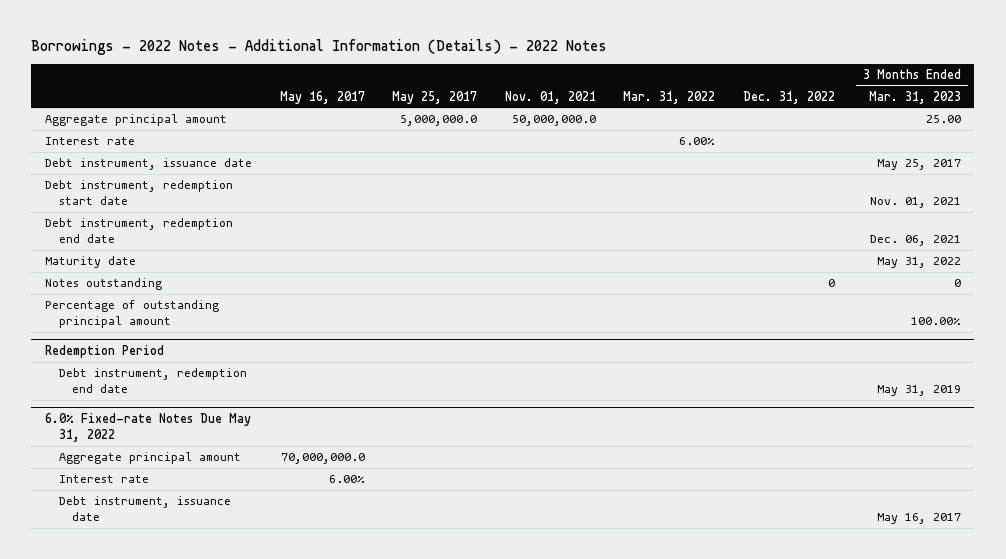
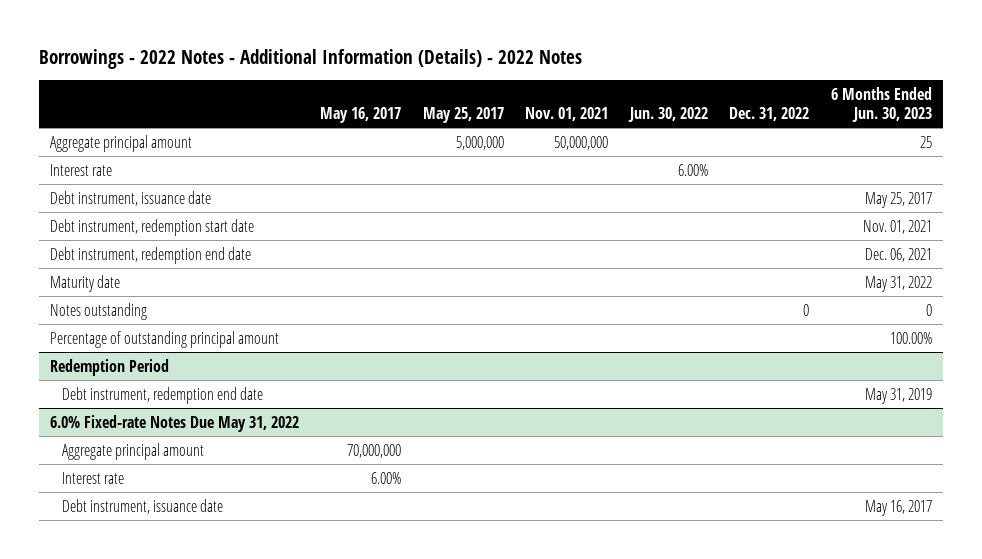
- | May 16, 2017 | May 25, 2017 | Nov. 01, 2021 | Mar. 31, 2022 | Dec. 31, 2022 | 3 Months Ended Mar. 31, 2023
+ | May 16, 2017 | May 25, 2017 | Nov. 01, 2021 | Jun. 30, 2022 | Dec. 31, 2022 | 6 Months Ended Jun. 30, 2023
- Aggregate principal amount | | 5,000,000.0 | 50,000,000.0 | | | 25.00
+ Aggregate principal amount | | 5,000,000 | 50,000,000 | | | 25
@ 6.0% Fixed-rate Notes Due May 31, 2022
- Aggregate principal amount | 70,000,000.0 | | | | |
+ Aggregate principal amount | 70,000,000 | | | | |

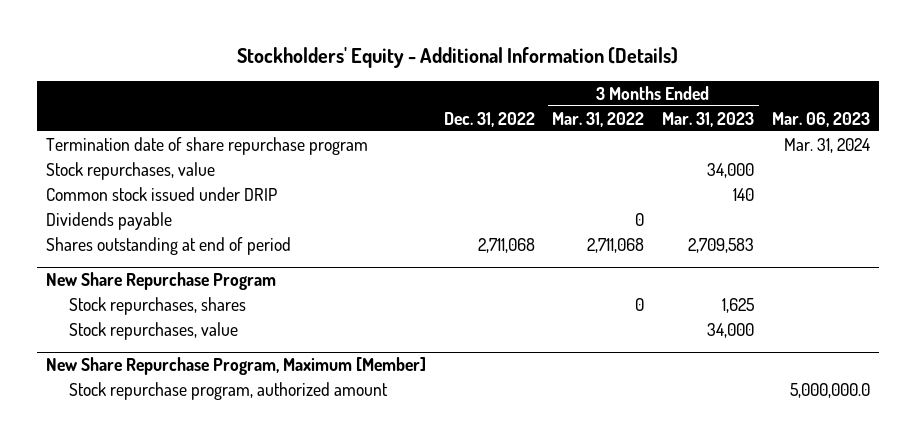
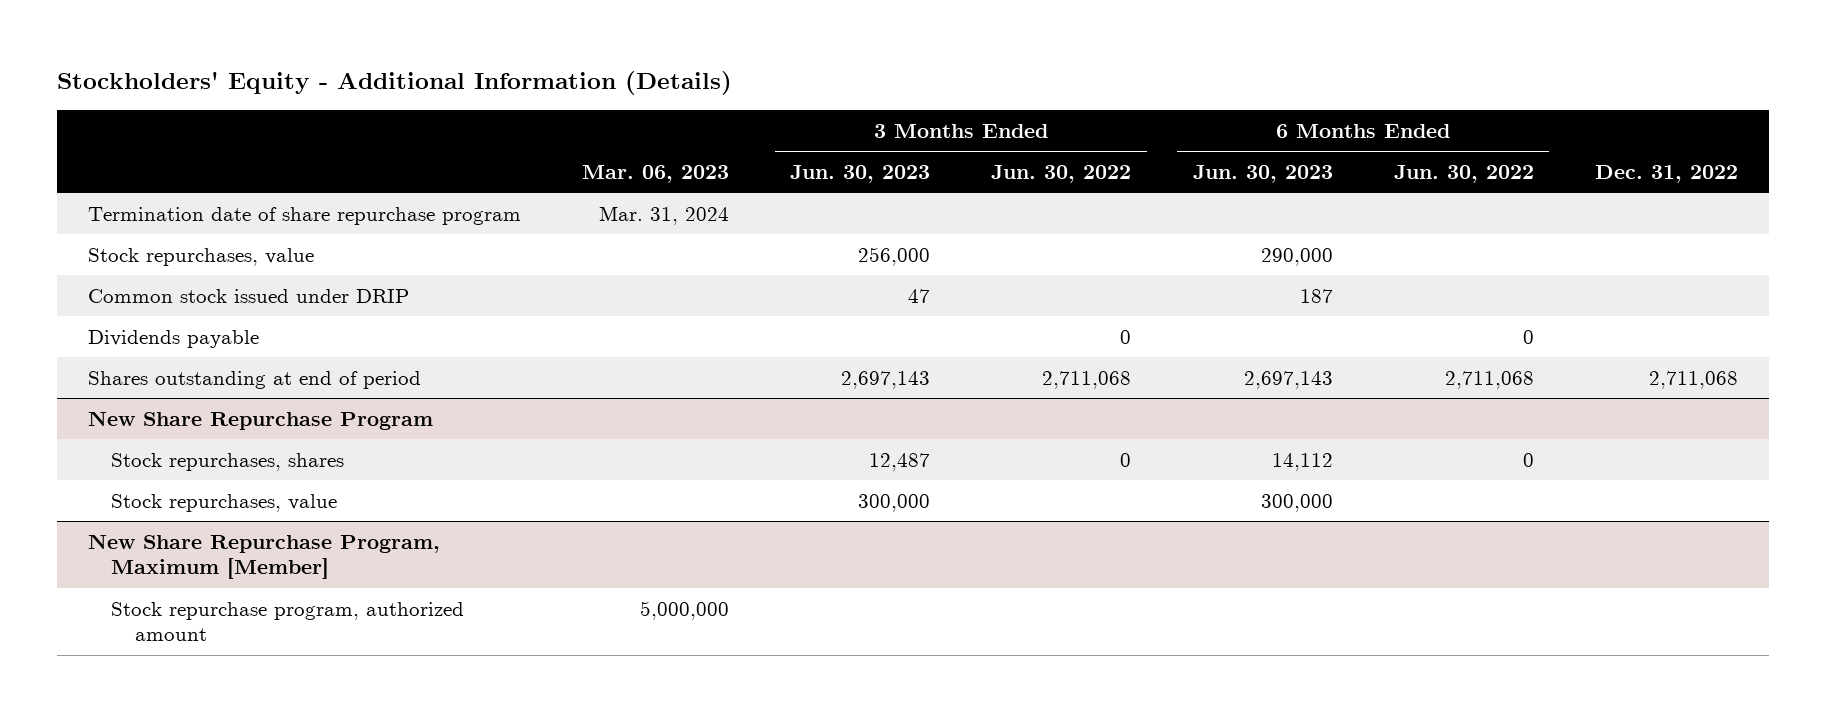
- | Dec. 31, 2022 | 3 Months Ended Mar. 31, 2022 | 3 Months Ended Mar. 31, 2023 | Mar. 06, 2023
+ | Mar. 06, 2023 | 3 Months Ended Jun. 30, 2023 | 3 Months Ended Jun. 30, 2022 | 6 Months Ended Jun. 30, 2023 | 6 Months Ended Jun. 30, 2022 | Dec. 31, 2022
@ New Share Repurchase Program, Maximum [Member]
- Stock repurchase program, authorized amount | | | | 5,000,000.0
+ Stock repurchase program, authorized amount | 5,000,000 | | | | |

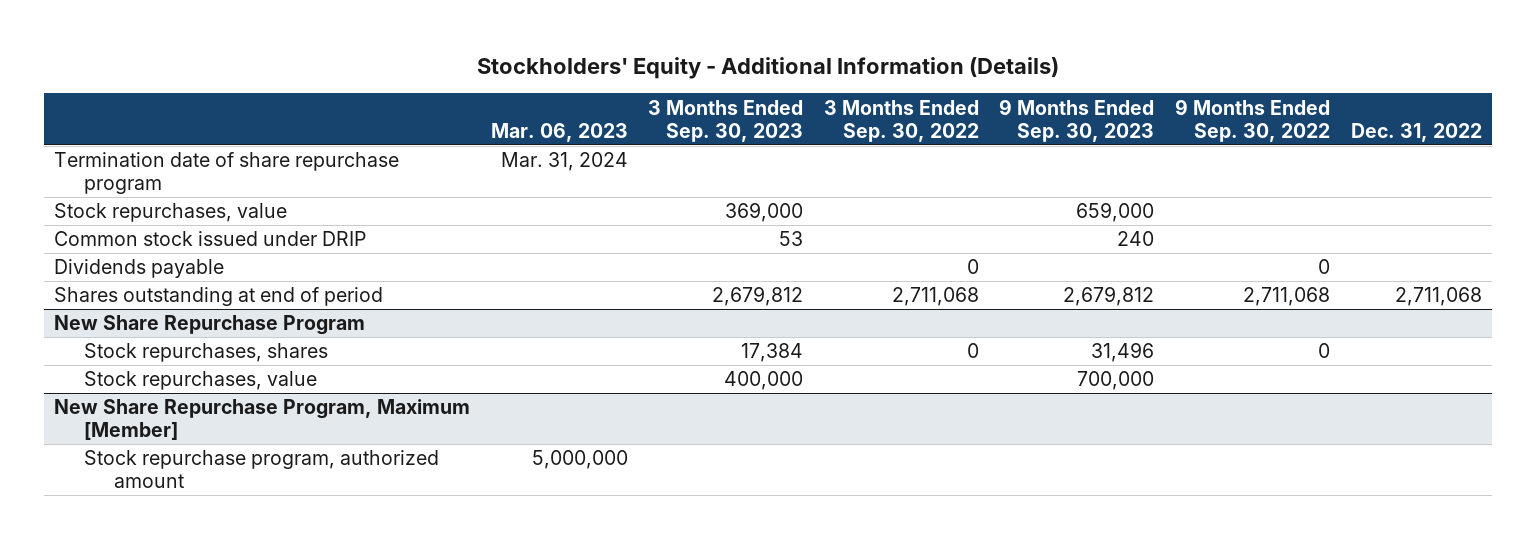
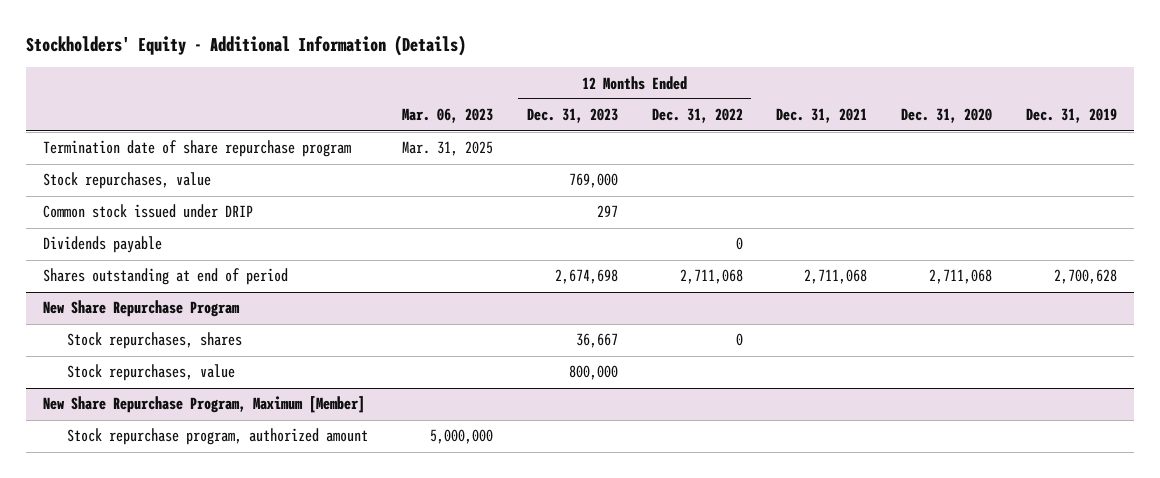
- | Mar. 06, 2023 | 3 Months Ended Sep. 30, 2023 | 3 Months Ended Sep. 30, 2022 | 9 Months Ended Sep. 30, 2023 | 9 Months Ended Sep. 30, 2022 | Dec. 31, 2022
+ | Mar. 06, 2023 | 12 Months Ended Dec. 31, 2023 | 12 Months Ended Dec. 31, 2022 | Dec. 31, 2021 | Dec. 31, 2020 | Dec. 31, 2019
- Termination date of share repurchase program | Mar. 31, 2024 | | | | |
+ Termination date of share repurchase program | Mar. 31, 2025 | | | | |

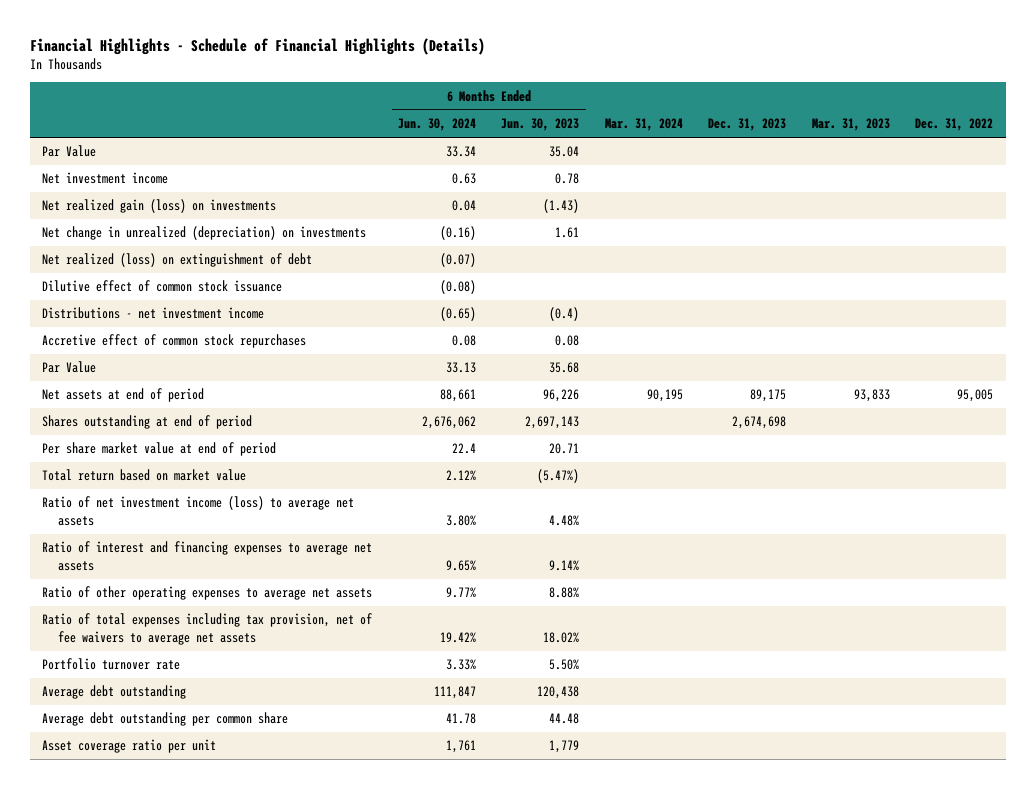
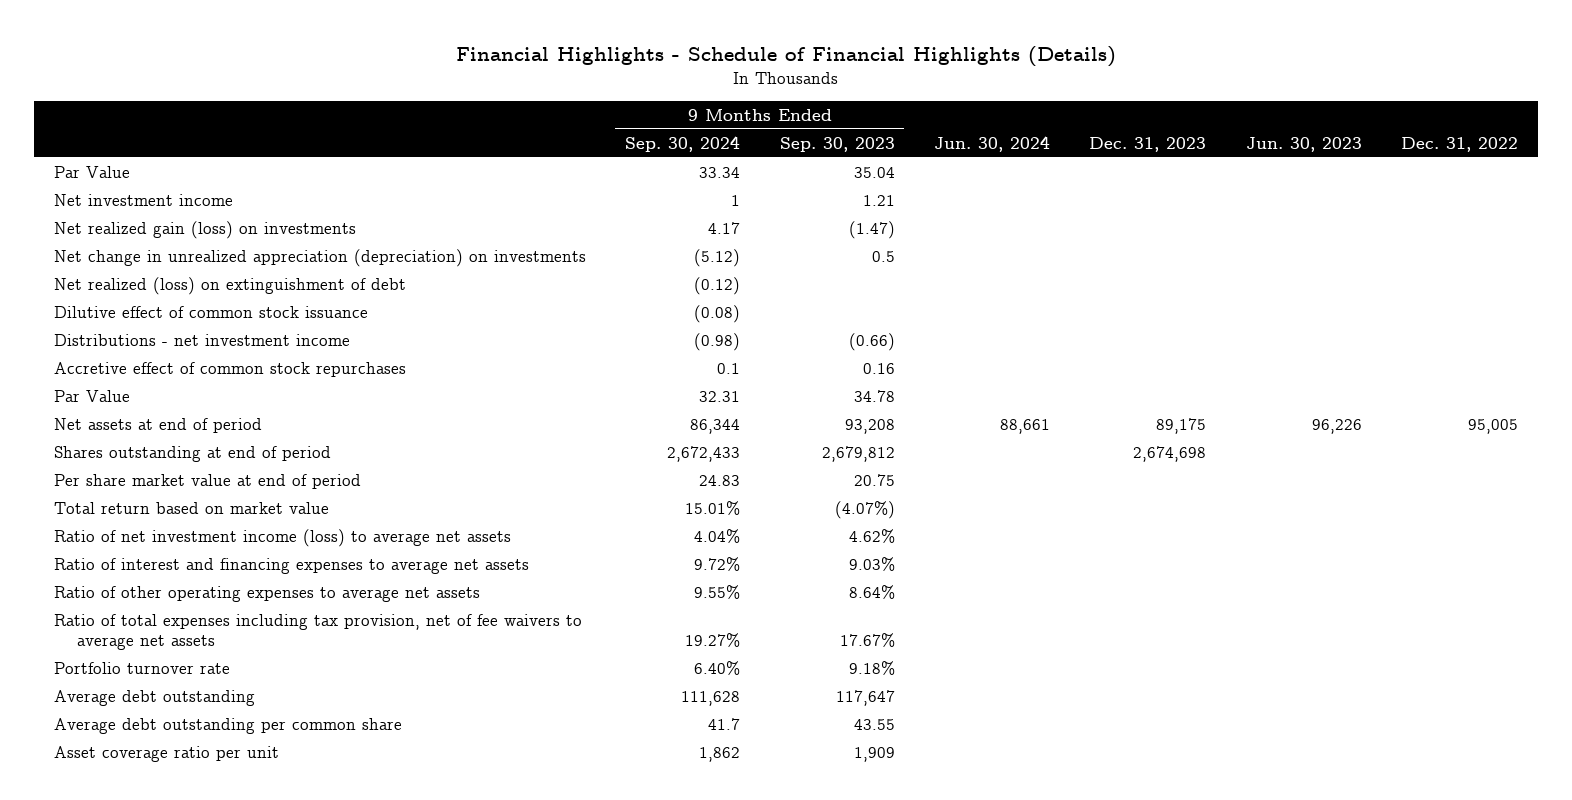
- | 6 Months Ended Jun. 30, 2024 | 6 Months Ended Jun. 30, 2023 | Mar. 31, 2024 | Dec. 31, 2023 | Mar. 31, 2023 | Dec. 31, 2022
+ | 9 Months Ended Sep. 30, 2024 | 9 Months Ended Sep. 30, 2023 | Jun. 30, 2024 | Dec. 31, 2023 | Jun. 30, 2023 | Dec. 31, 2022
- Net change in unrealized (depreciation) on investments | (0.16) | 1.61 | | | |
+ Net change in unrealized appreciation (depreciation) on investments | (5.12) | 0.5 | | | |

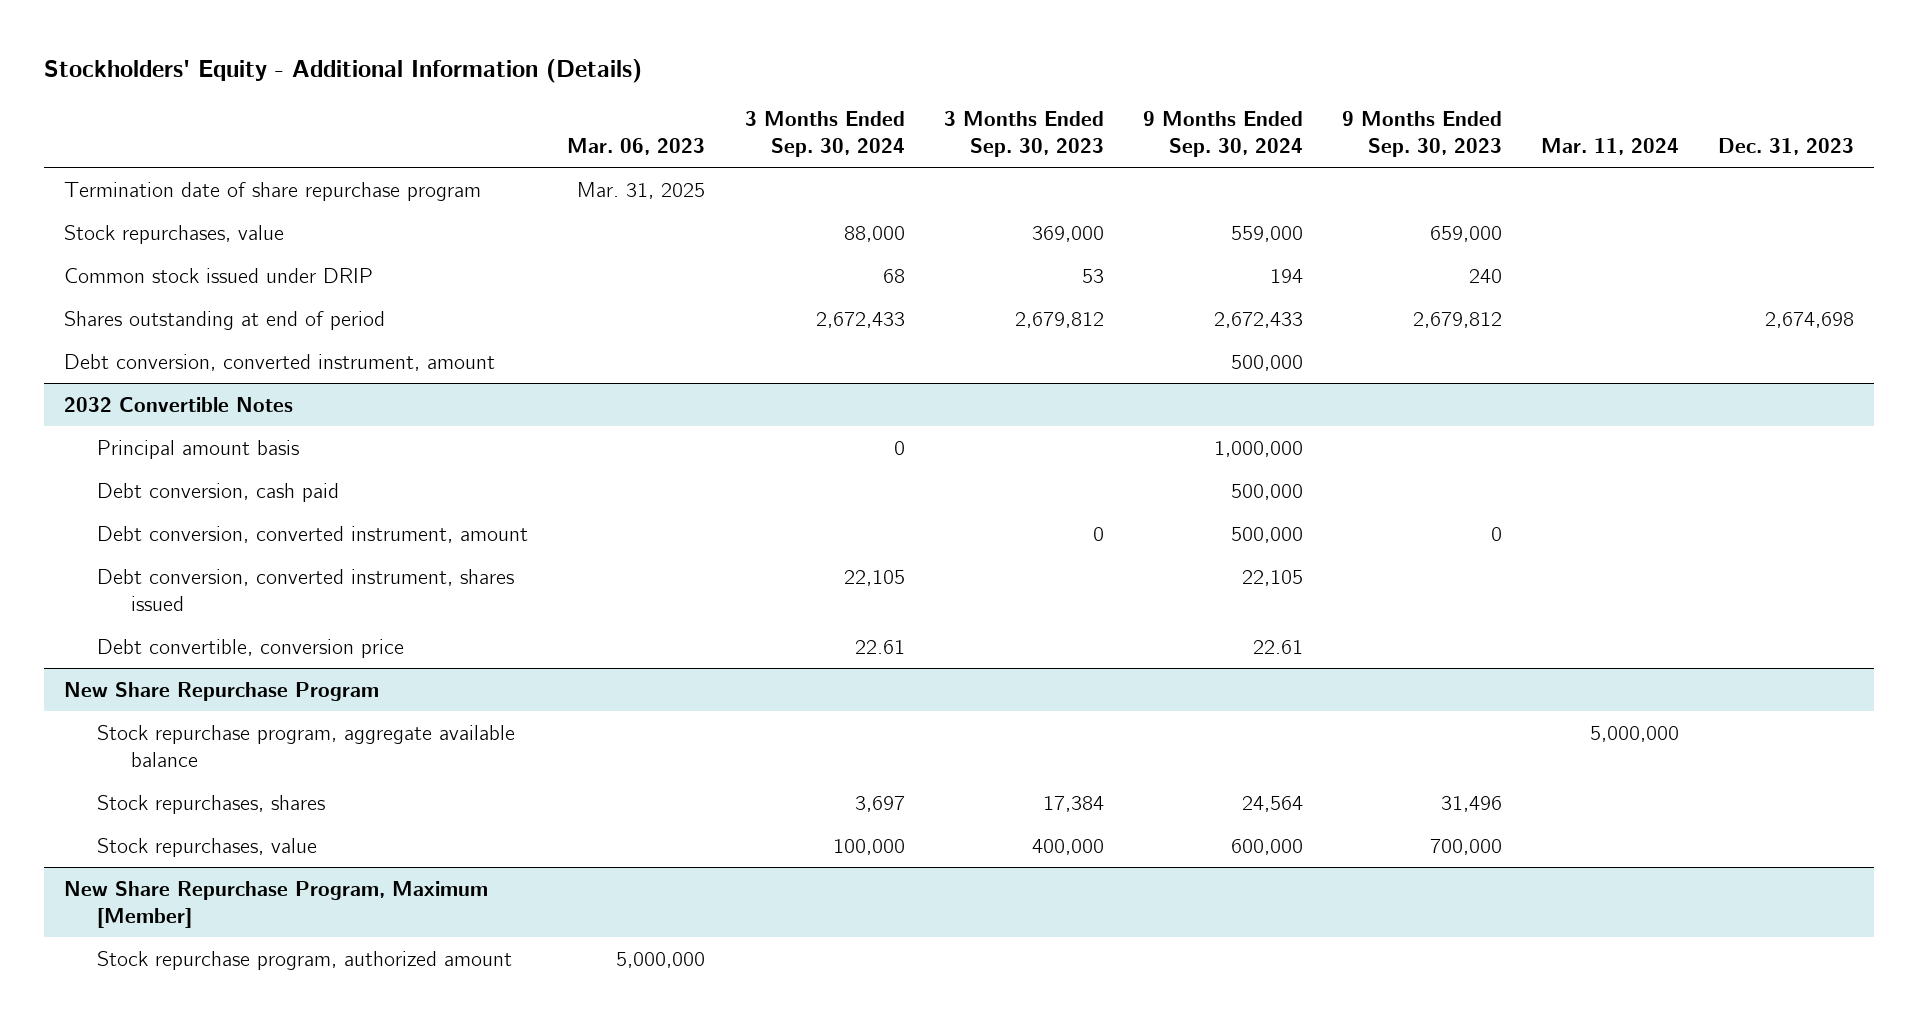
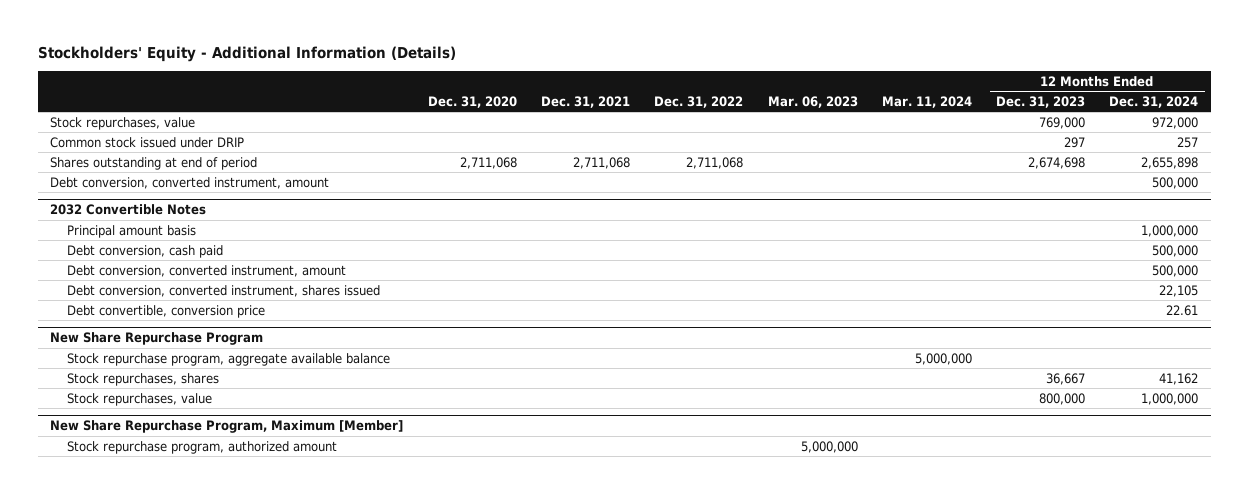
- | Mar. 06, 2023 | 3 Months Ended Sep. 30, 2024 | 3 Months Ended Sep. 30, 2023 | 9 Months Ended Sep. 30, 2024 | 9 Months Ended Sep. 30, 2023 | Mar. 11, 2024 | Dec. 31, 2023
+ | Dec. 31, 2020 | Dec. 31, 2021 | Dec. 31, 2022 | Mar. 06, 2023 | Mar. 11, 2024 | 12 Months Ended Dec. 31, 2023 | 12 Months Ended Dec. 31, 2024
- Termination date of share repurchase program | Mar. 31, 2025 | | | | | |

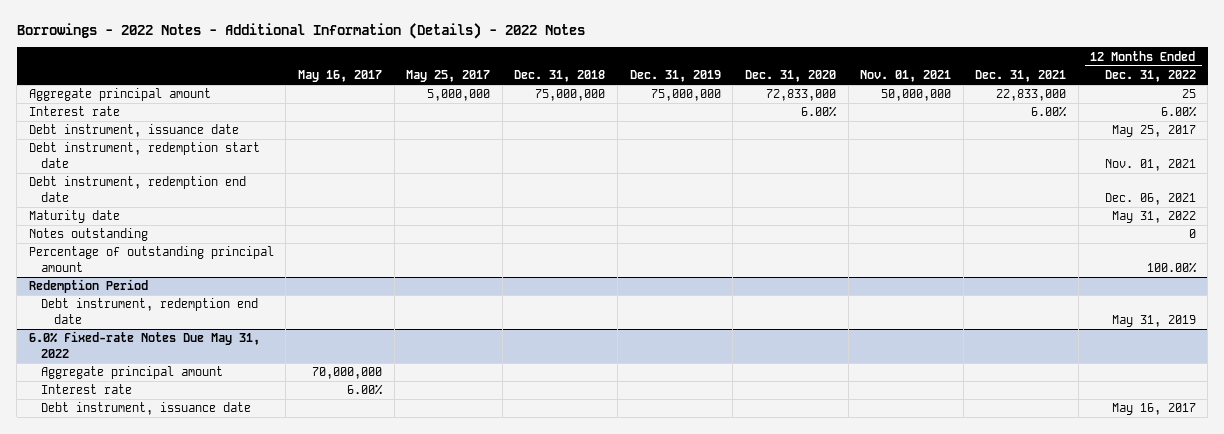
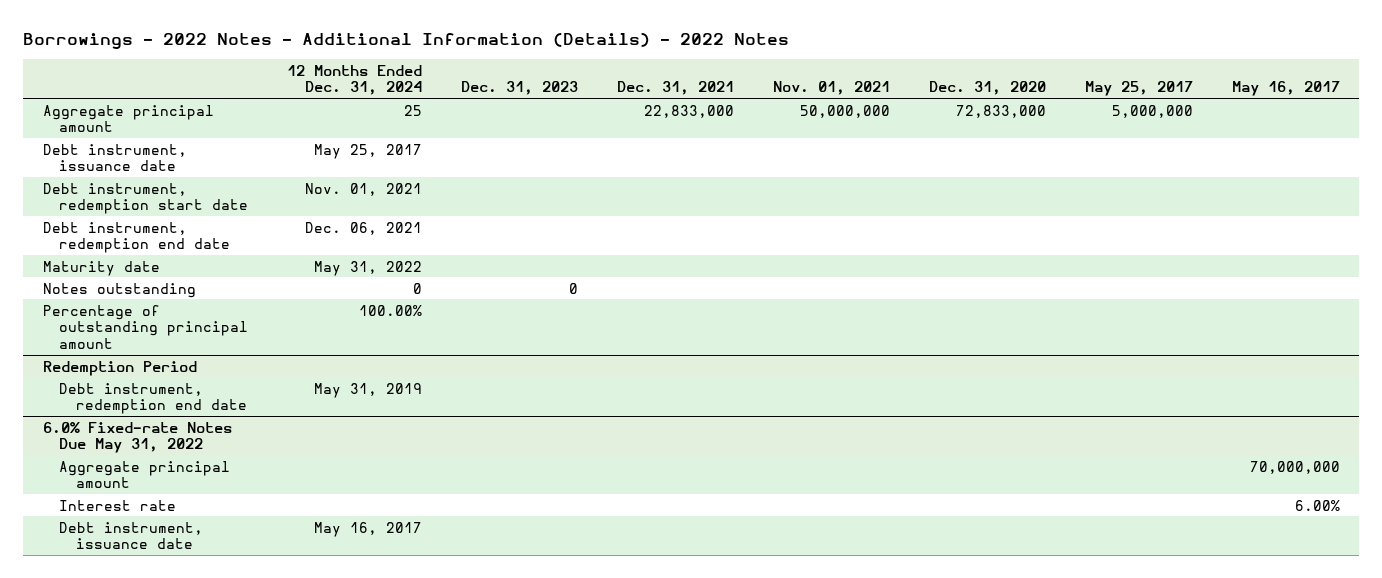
- | May 16, 2017 | May 25, 2017 | Dec. 31, 2018 | Dec. 31, 2019 | Dec. 31, 2020 | Nov. 01, 2021 | Dec. 31, 2021 | 12 Months Ended Dec. 31, 2022
+ | 12 Months Ended Dec. 31, 2024 | Dec. 31, 2023 | Dec. 31, 2021 | Nov. 01, 2021 | Dec. 31, 2020 | May 25, 2017 | May 16, 2017
- Interest rate | | | | | 6.00% | | 6.00% | 6.00%

